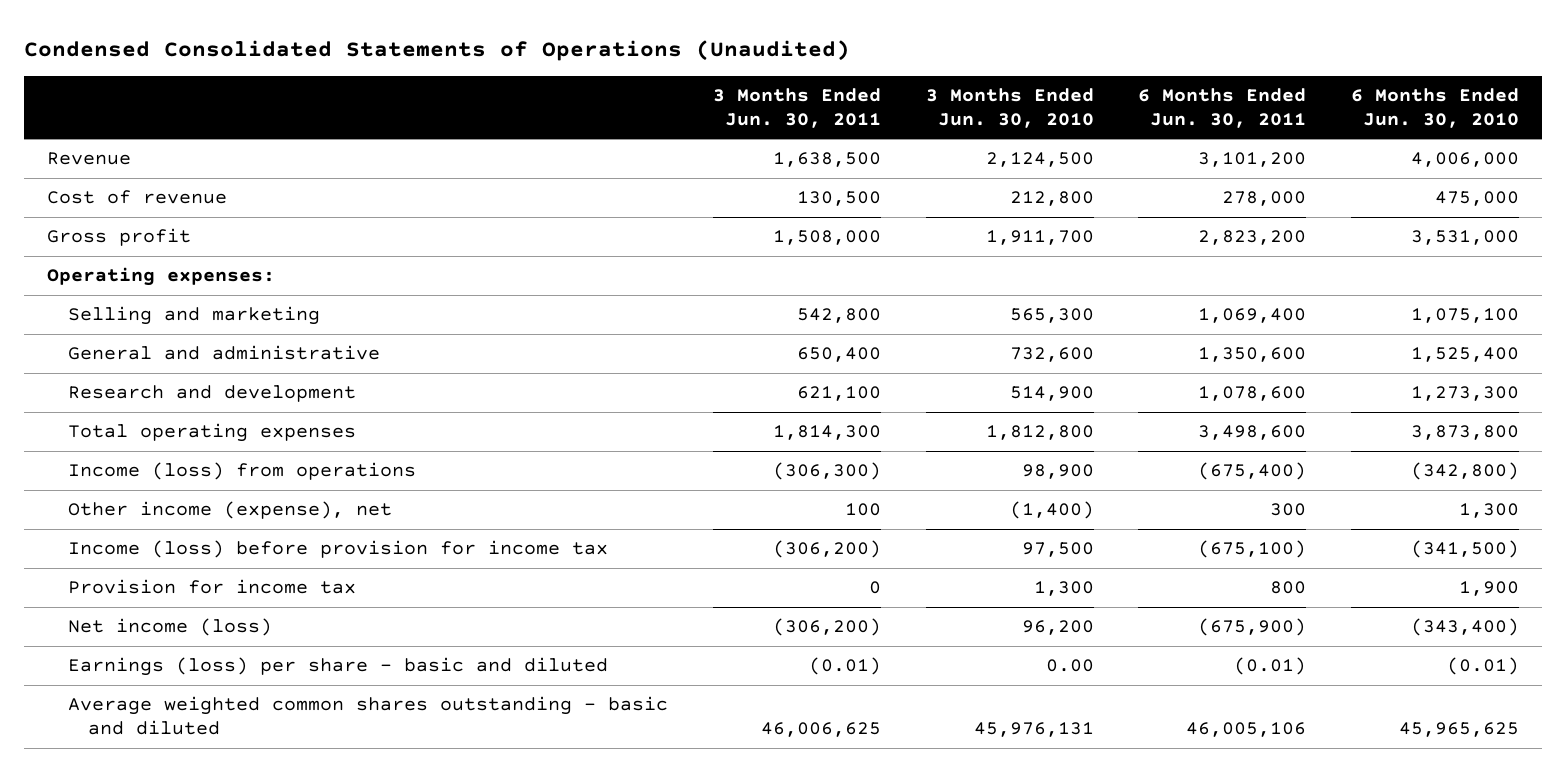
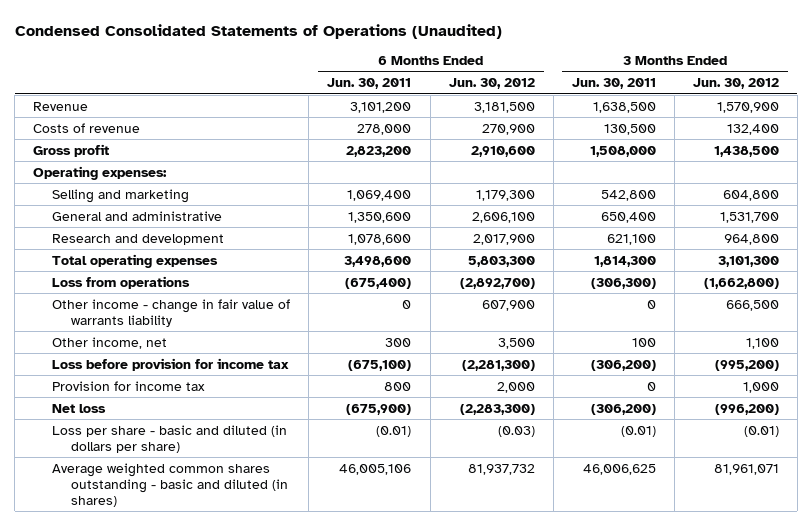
- | 3 Months Ended Jun. 30, 2011 | 3 Months Ended Jun. 30, 2010 | 6 Months Ended Jun. 30, 2011 | 6 Months Ended Jun. 30, 2010
+ | 6 Months Ended Jun. 30, 2011 | 6 Months Ended Jun. 30, 2012 | 3 Months Ended Jun. 30, 2011 | 3 Months Ended Jun. 30, 2012
- Cost of revenue | 130,500 | 212,800 | 278,000 | 475,000
+ Costs of revenue | 278,000 | 270,900 | 130,500 | 132,400
- Income (loss) from operations | (306,300) | 98,900 | (675,400) | (342,800)
- Other income (expense), net | 100 | (1,400) | 300 | 1,300
- Income (loss) before provision for income tax | (306,200) | 97,500 | (675,100) | (341,500)
+ Loss from operations | (675,400) | (2,892,700) | (306,300) | (1,662,800)
+ Other income - change in fair value of warrants liability | 0 | 607,900 | 0 | 666,500
+ Other income, net | 300 | 3,500 | 100 | 1,100
+ Loss before provision for income tax | (675,100) | (2,281,300) | (306,200) | (995,200)
- Net income (loss) | (306,200) | 96,200 | (675,900) | (343,400)
- Earnings (loss) per share - basic and diluted | (0.01) | 0.00 | (0.01) | (0.01)
- Average weighted common shares outstanding - basic and diluted | 46,006,625 | 45,976,131 | 46,005,106 | 45,965,625
+ Net loss | (675,900) | (2,283,300) | (306,200) | (996,200)
+ Loss per share - basic and diluted (in dollars per share) | (0.01) | (0.03) | (0.01) | (0.01)
+ Average weighted common shares outstanding - basic and diluted (in shares) | 46,005,106 | 81,937,732 | 46,006,625 | 81,961,071

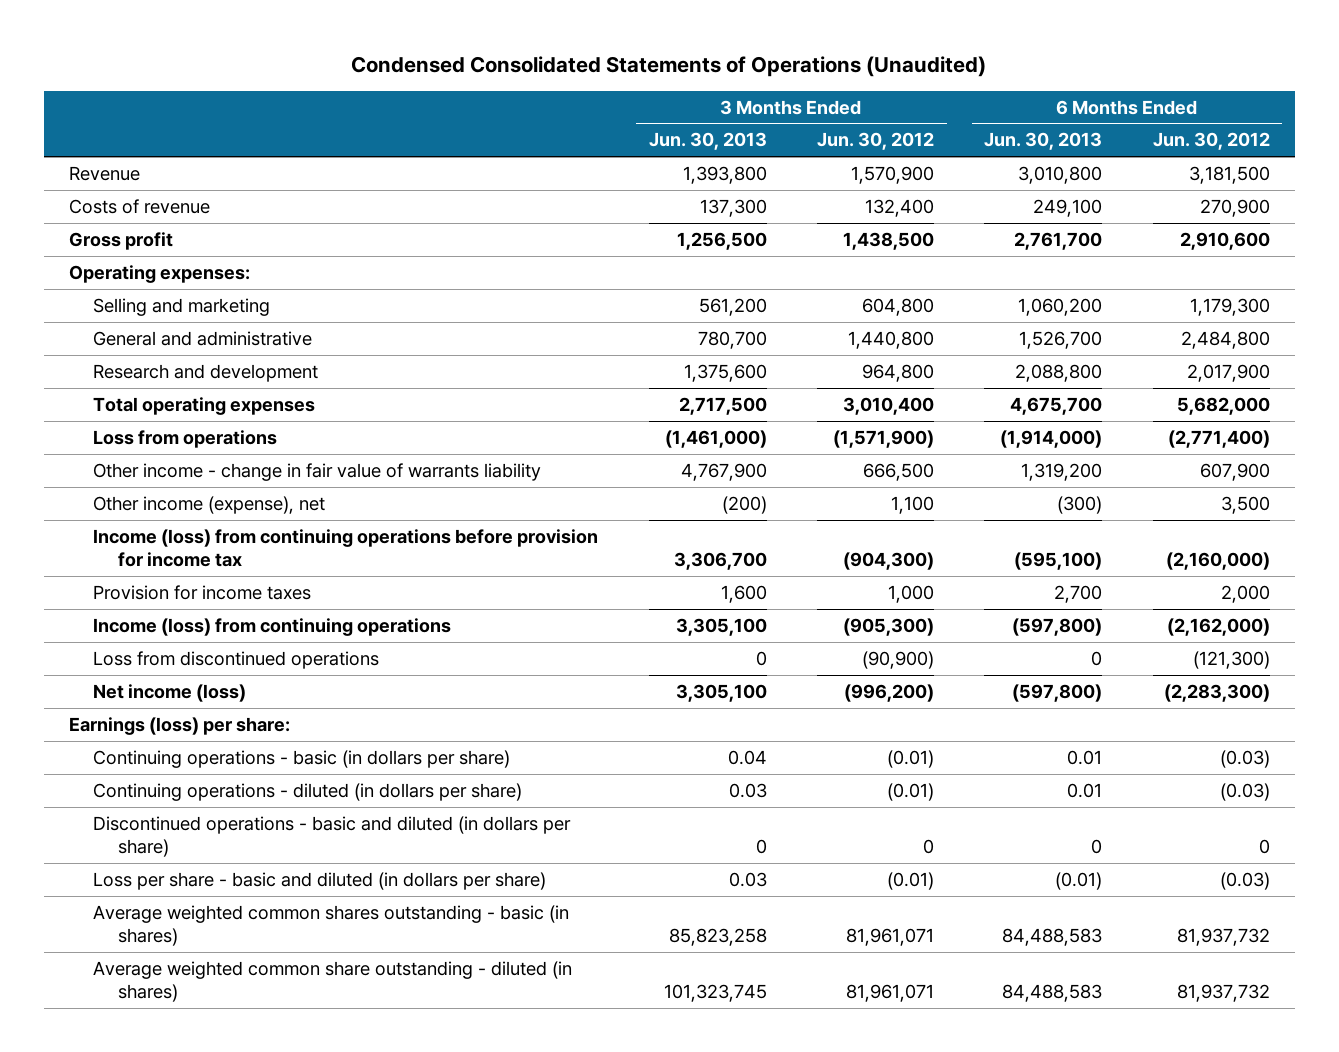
- | 6 Months Ended Jun. 30, 2011 | 6 Months Ended Jun. 30, 2012 | 3 Months Ended Jun. 30, 2011 | 3 Months Ended Jun. 30, 2012
+ | 3 Months Ended Jun. 30, 2013 | 3 Months Ended Jun. 30, 2012 | 6 Months Ended Jun. 30, 2013 | 6 Months Ended Jun. 30, 2012
- General and administrative | 1,350,600 | 2,606,100 | 650,400 | 1,531,700
+ General and administrative | 780,700 | 1,440,800 | 1,526,700 | 2,484,800
- Total operating expenses | 3,498,600 | 5,803,300 | 1,814,300 | 3,101,300
- Loss from operations | (675,400) | (2,892,700) | (306,300) | (1,662,800)
+ Total operating expenses | 2,717,500 | 3,010,400 | 4,675,700 | 5,682,000
+ Loss from operations | (1,461,000) | (1,571,900) | (1,914,000) | (2,771,400)
- Other income, net | 300 | 3,500 | 100 | 1,100
- Loss before provision for income tax | (675,100) | (2,281,300) | (306,200) | (995,200)
- Provision for income tax | 800 | 2,000 | 0 | 1,000
- Net loss | (675,900) | (2,283,300) | (306,200) | (996,200)
+ Other income (expense), net | (200) | 1,100 | (300) | 3,500
+ Income (loss) from continuing operations before provision for income tax | 3,306,700 | (904,300) | (595,100) | (2,160,000)
+ Provision for income taxes | 1,600 | 1,000 | 2,700 | 2,000
+ Income (loss) from continuing operations | 3,305,100 | (905,300) | (597,800) | (2,162,000)
+ Loss from discontinued operations | 0 | (90,900) | 0 | (121,300)
+ Net income (loss) | 3,305,100 | (996,200) | (597,800) | (2,283,300)
+ Earnings (loss) per share:
+ Continuing operations - basic (in dollars per share) | 0.04 | (0.01) | 0.01 | (0.03)
+ Continuing operations - diluted (in dollars per share) | 0.03 | (0.01) | 0.01 | (0.03)
+ Discontinued operations - basic and diluted (in dollars per share) | 0 | 0 | 0 | 0
- Average weighted common shares outstanding - basic and diluted (in shares) | 46,005,106 | 81,937,732 | 46,006,625 | 81,961,071
+ Average weighted common shares outstanding - basic (in shares) | 85,823,258 | 81,961,071 | 84,488,583 | 81,937,732
+ Average weighted common share outstanding - diluted (in shares) | 101,323,745 | 81,961,071 | 84,488,583 | 81,937,732

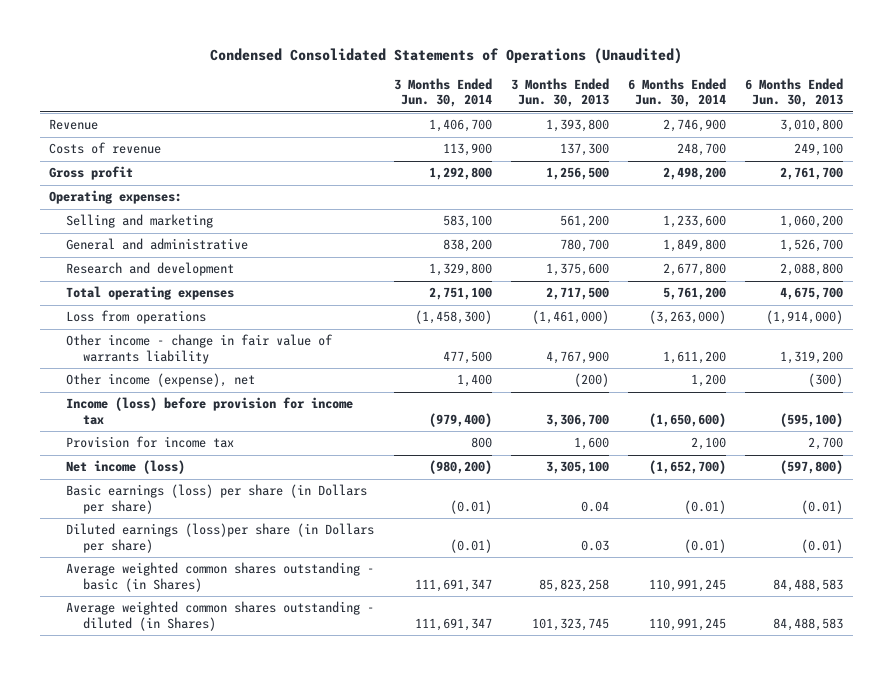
- | 3 Months Ended Jun. 30, 2013 | 3 Months Ended Jun. 30, 2012 | 6 Months Ended Jun. 30, 2013 | 6 Months Ended Jun. 30, 2012
+ | 3 Months Ended Jun. 30, 2014 | 3 Months Ended Jun. 30, 2013 | 6 Months Ended Jun. 30, 2014 | 6 Months Ended Jun. 30, 2013
- Income (loss) from continuing operations before provision for income tax | 3,306,700 | (904,300) | (595,100) | (2,160,000)
- Provision for income taxes | 1,600 | 1,000 | 2,700 | 2,000
- Income (loss) from continuing operations | 3,305,100 | (905,300) | (597,800) | (2,162,000)
- Loss from discontinued operations | 0 | (90,900) | 0 | (121,300)
+ Income (loss) before provision for income tax | (979,400) | 3,306,700 | (1,650,600) | (595,100)
+ Provision for income tax | 800 | 1,600 | 2,100 | 2,700
- Earnings (loss) per share:
- Continuing operations - basic (in dollars per share) | 0.04 | (0.01) | 0.01 | (0.03)
- Continuing operations - diluted (in dollars per share) | 0.03 | (0.01) | 0.01 | (0.03)
- Discontinued operations - basic and diluted (in dollars per share) | 0 | 0 | 0 | 0
- Loss per share - basic and diluted (in dollars per share) | 0.03 | (0.01) | (0.01) | (0.03)
- Average weighted common shares outstanding - basic (in shares) | 85,823,258 | 81,961,071 | 84,488,583 | 81,937,732
- Average weighted common share outstanding - diluted (in shares) | 101,323,745 | 81,961,071 | 84,488,583 | 81,937,732
+ Basic earnings (loss) per share (in Dollars per share) | (0.01) | 0.04 | (0.01) | (0.01)
+ Diluted earnings (loss)per share (in Dollars per share) | (0.01) | 0.03 | (0.01) | (0.01)
+ Average weighted common shares outstanding - basic (in Shares) | 111,691,347 | 85,823,258 | 110,991,245 | 84,488,583
+ Average weighted common shares outstanding - diluted (in Shares) | 111,691,347 | 101,323,745 | 110,991,245 | 84,488,583

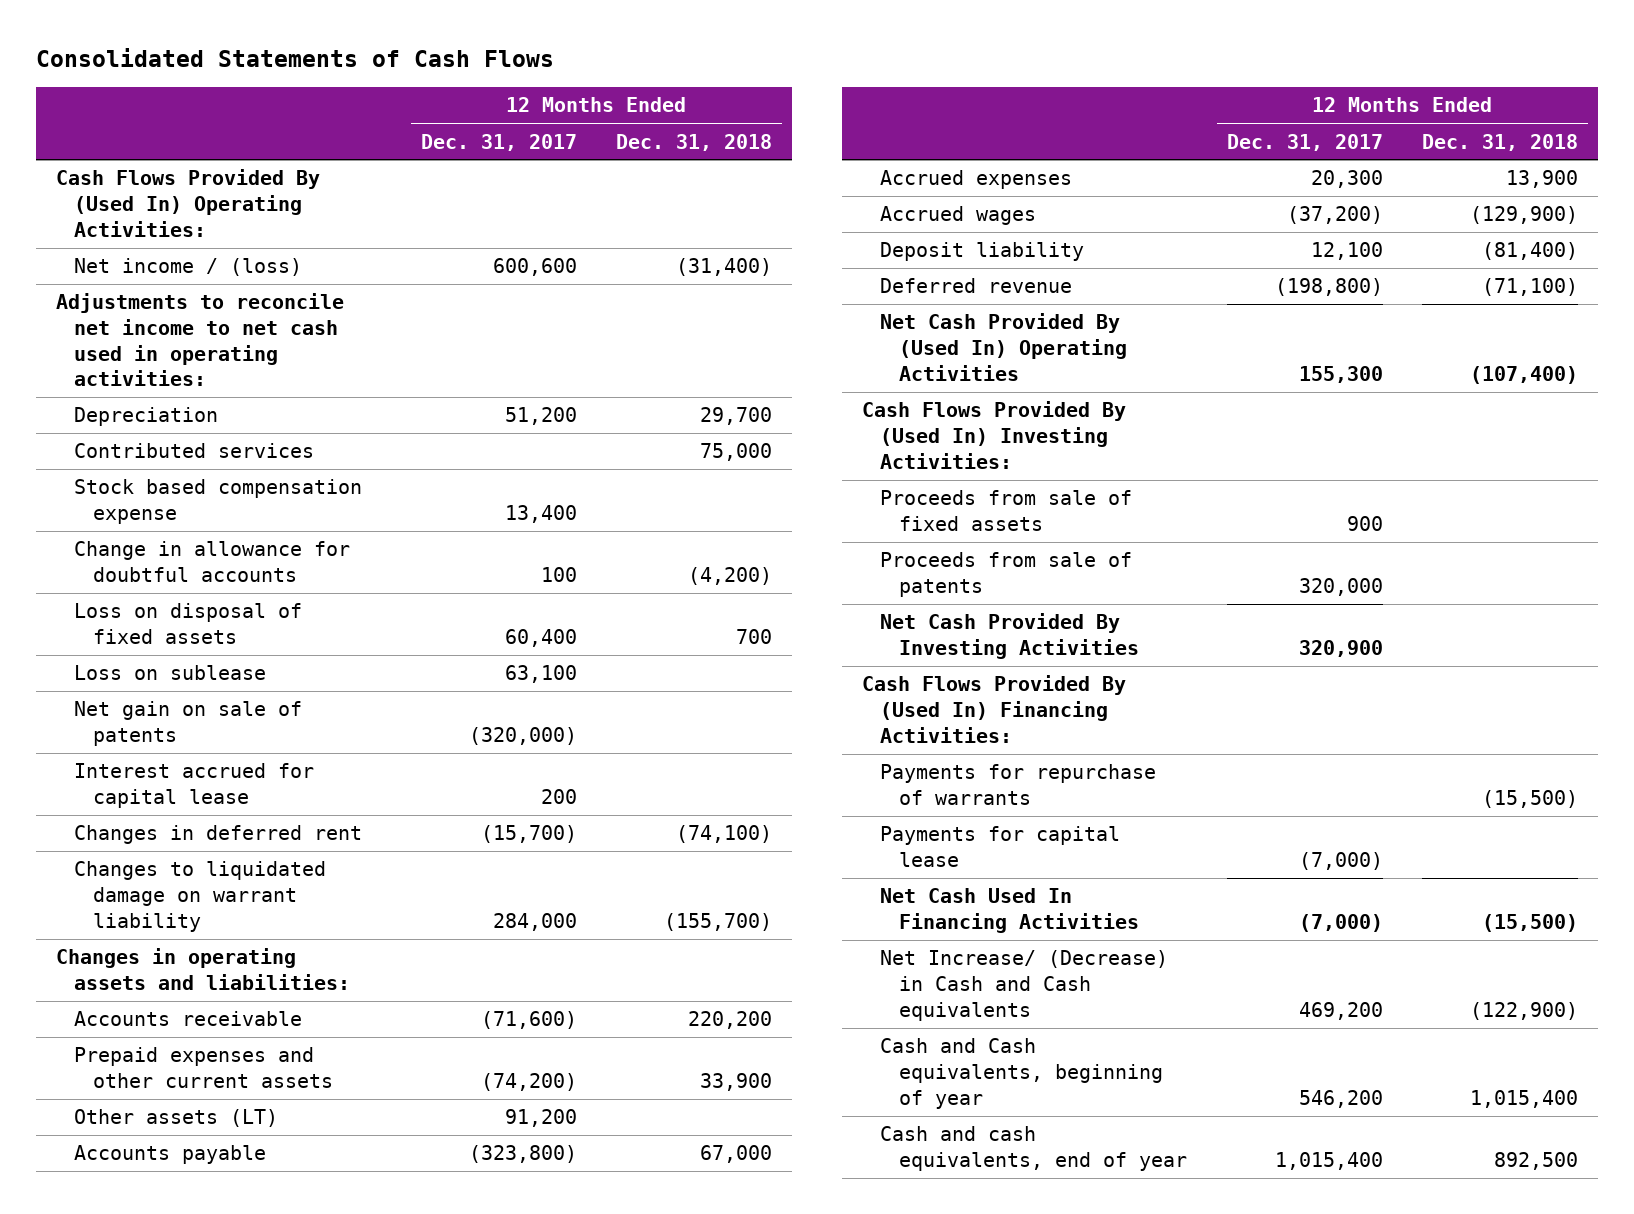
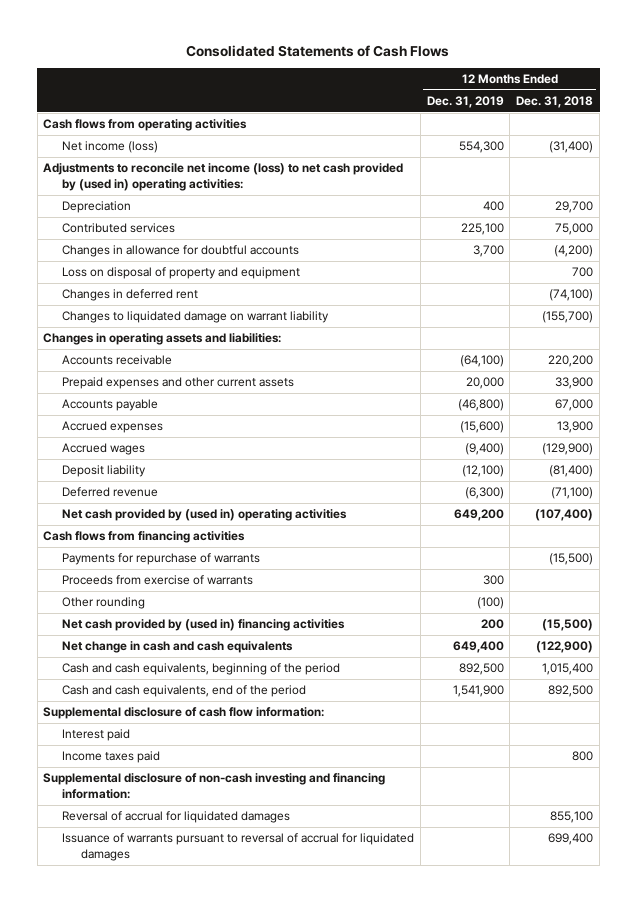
- | 12 Months Ended Dec. 31, 2017 | 12 Months Ended Dec. 31, 2018
+ | 12 Months Ended Dec. 31, 2019 | 12 Months Ended Dec. 31, 2018
- Cash Flows Provided By (Used In) Operating Activities:
- Net income / (loss) | 600,600 | (31,400)
- Adjustments to reconcile net income to net cash used in operating activities:
+ Cash flows from operating activities
+ Net income (loss) | 554,300 | (31,400)
+ Adjustments to reconcile net income (loss) to net cash provided by (used in) operating activities:
- Stock based compensation expense | 13,400 |
- Change in allowance for doubtful accounts | 100 | (4,200)
- Loss on disposal of fixed assets | 60,400 | 700
- Loss on sublease | 63,100 |
- Net gain on sale of patents | (320,000) |
- Interest accrued for capital lease | 200 |
+ Changes in allowance for doubtful accounts | 3,700 | (4,200)
+ Loss on disposal of property and equipment | | 700
- Other assets (LT) | 91,200 |
- Net Cash Provided By (Used In) Operating Activities | 155,300 | (107,400)
- Cash Flows Provided By (Used In) Investing Activities:
- Proceeds from sale of fixed assets | 900 |
- Proceeds from sale of patents | 320,000 |
- Net Cash Provided By Investing Activities | 320,900 |
- Cash Flows Provided By (Used In) Financing Activities:
+ Net cash provided by (used in) operating activities | 649,200 | (107,400)
+ Cash flows from financing activities
- Payments for capital lease | (7,000) |
- Net Cash Used In Financing Activities | (7,000) | (15,500)
- Net Increase/ (Decrease) in Cash and Cash equivalents | 469,200 | (122,900)
- Cash and Cash equivalents, beginning of year | 546,200 | 1,015,400
- Cash and cash equivalents, end of year | 1,015,400 | 892,500
+ Proceeds from exercise of warrants | 300 |
+ Other rounding | (100) |
+ Net cash provided by (used in) financing activities | 200 | (15,500)
+ Net change in cash and cash equivalents | 649,400 | (122,900)
+ Cash and cash equivalents, beginning of the period | 892,500 | 1,015,400
+ Cash and cash equivalents, end of the period | 1,541,900 | 892,500
+ Supplemental disclosure of cash flow information:
+ Interest paid
+ Income taxes paid | | 800
+ Supplemental disclosure of non-cash investing and financing information:
+ Reversal of accrual for liquidated damages | | 855,100
+ Issuance of warrants pursuant to reversal of accrual for liquidated damages | | 699,400

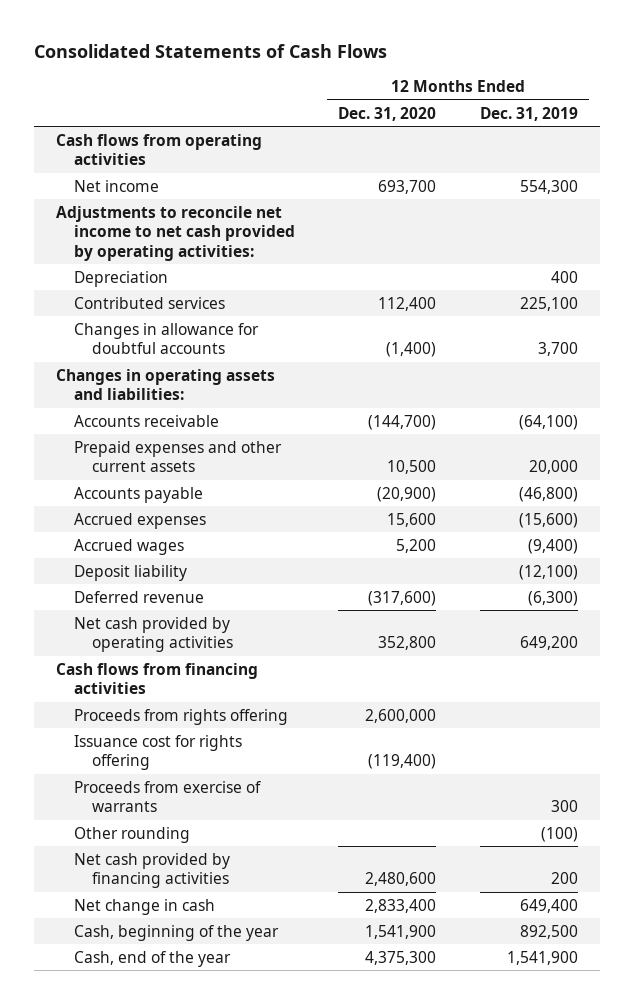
- | 12 Months Ended Dec. 31, 2019 | 12 Months Ended Dec. 31, 2018
+ | 12 Months Ended Dec. 31, 2020 | 12 Months Ended Dec. 31, 2019
- Net income (loss) | 554,300 | (31,400)
- Adjustments to reconcile net income (loss) to net cash provided by (used in) operating activities:
+ Net income | 693,700 | 554,300
+ Adjustments to reconcile net income to net cash provided by operating activities:
- Loss on disposal of property and equipment | | 700
- Changes in deferred rent | | (74,100)
- Changes to liquidated damage on warrant liability | | (155,700)
- Net cash provided by (used in) operating activities | 649,200 | (107,400)
+ Net cash provided by operating activities | 352,800 | 649,200
- Payments for repurchase of warrants | | (15,500)
+ Proceeds from rights offering | 2,600,000 |
+ Issuance cost for rights offering | (119,400) |
- Net cash provided by (used in) financing activities | 200 | (15,500)
- Net change in cash and cash equivalents | 649,400 | (122,900)
- Cash and cash equivalents, beginning of the period | 892,500 | 1,015,400
- Cash and cash equivalents, end of the period | 1,541,900 | 892,500
- Supplemental disclosure of cash flow information:
- Interest paid
- Income taxes paid | | 800
- Supplemental disclosure of non-cash investing and financing information:
- Reversal of accrual for liquidated damages | | 855,100
- Issuance of warrants pursuant to reversal of accrual for liquidated damages | | 699,400
+ Net cash provided by financing activities | 2,480,600 | 200
+ Net change in cash | 2,833,400 | 649,400
+ Cash, beginning of the year | 1,541,900 | 892,500
+ Cash, end of the year | 4,375,300 | 1,541,900

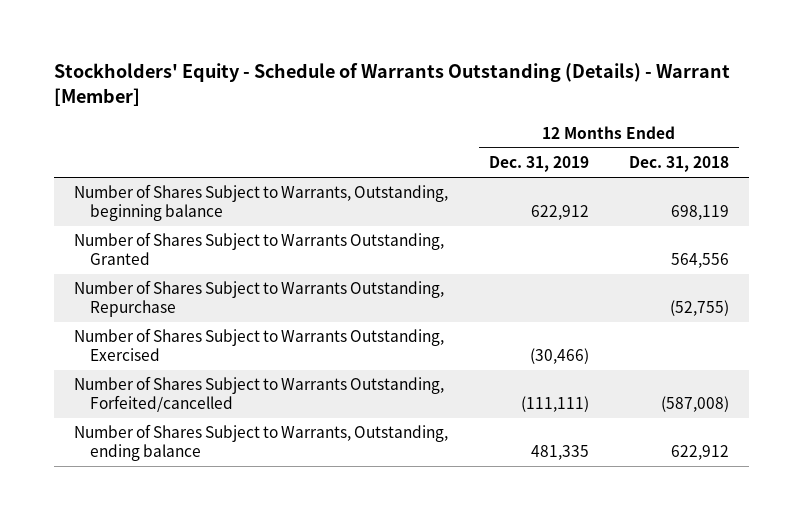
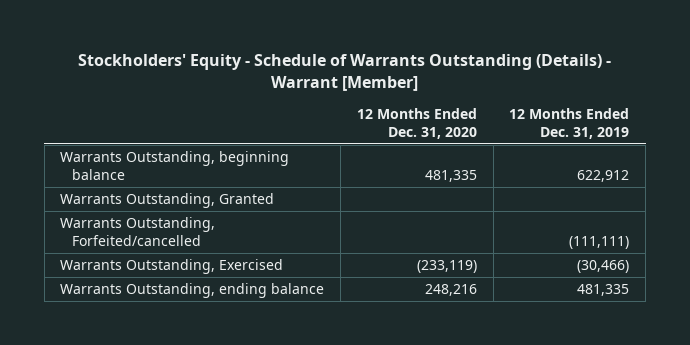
- | 12 Months Ended Dec. 31, 2019 | 12 Months Ended Dec. 31, 2018
+ | 12 Months Ended Dec. 31, 2020 | 12 Months Ended Dec. 31, 2019
- Number of Shares Subject to Warrants, Outstanding, beginning balance | 622,912 | 698,119
- Number of Shares Subject to Warrants Outstanding, Granted | | 564,556
- Number of Shares Subject to Warrants Outstanding, Repurchase | | (52,755)
- Number of Shares Subject to Warrants Outstanding, Exercised | (30,466) |
- Number of Shares Subject to Warrants Outstanding, Forfeited/cancelled | (111,111) | (587,008)
- Number of Shares Subject to Warrants, Outstanding, ending balance | 481,335 | 622,912
+ Warrants Outstanding, beginning balance | 481,335 | 622,912
+ Warrants Outstanding, Granted
+ Warrants Outstanding, Forfeited/cancelled | | (111,111)
+ Warrants Outstanding, Exercised | (233,119) | (30,466)
+ Warrants Outstanding, ending balance | 248,216 | 481,335

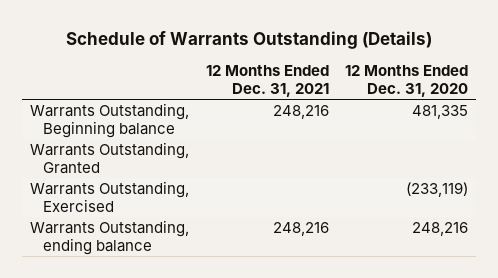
- Stockholders' Equity - Schedule of Warrants Outstanding (Details) - Warrant [Member]
+ Schedule of Warrants Outstanding (Details)
- | 12 Months Ended Dec. 31, 2020 | 12 Months Ended Dec. 31, 2019
+ | 12 Months Ended Dec. 31, 2021 | 12 Months Ended Dec. 31, 2020
- Warrants Outstanding, beginning balance | 481,335 | 622,912
+ Warrants Outstanding, Beginning balance | 248,216 | 481,335
- Warrants Outstanding, Forfeited/cancelled | | (111,111)

